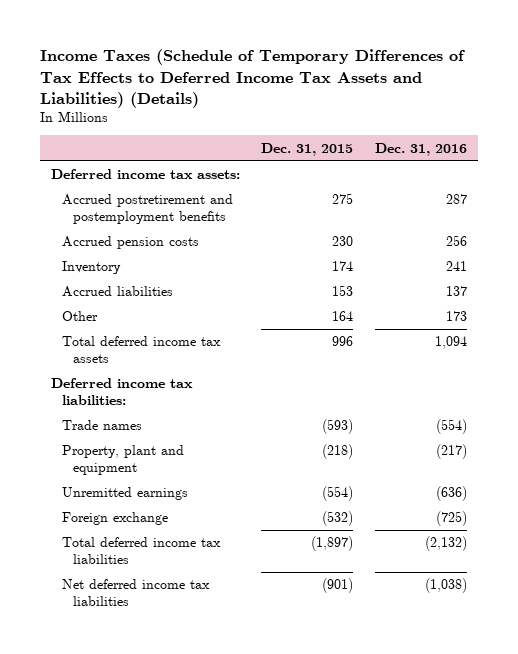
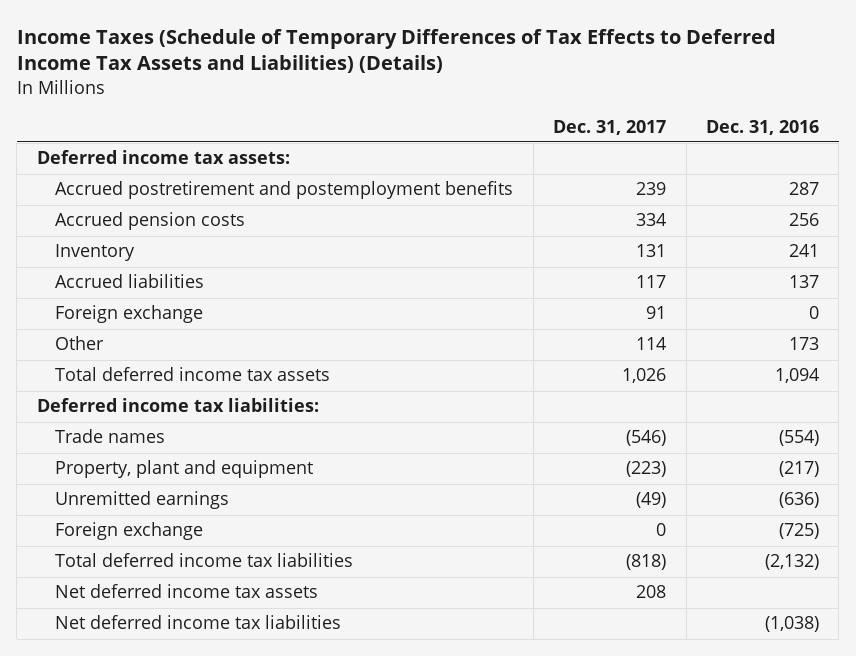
- | Dec. 31, 2015 | Dec. 31, 2016
+ | Dec. 31, 2017 | Dec. 31, 2016
+ Foreign exchange | 91 | 0
+ Net deferred income tax assets | 208 |

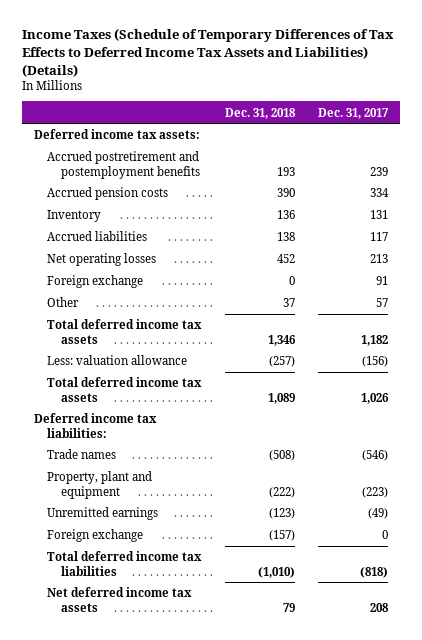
- | Dec. 31, 2017 | Dec. 31, 2016
+ | Dec. 31, 2018 | Dec. 31, 2017
+ Net operating losses | 452 | 213
- Other | 114 | 173
+ Other | 37 | 57
+ Total deferred income tax assets | 1,346 | 1,182
+ Less: valuation allowance | (257) | (156)
- Net deferred income tax liabilities | | (1,038)

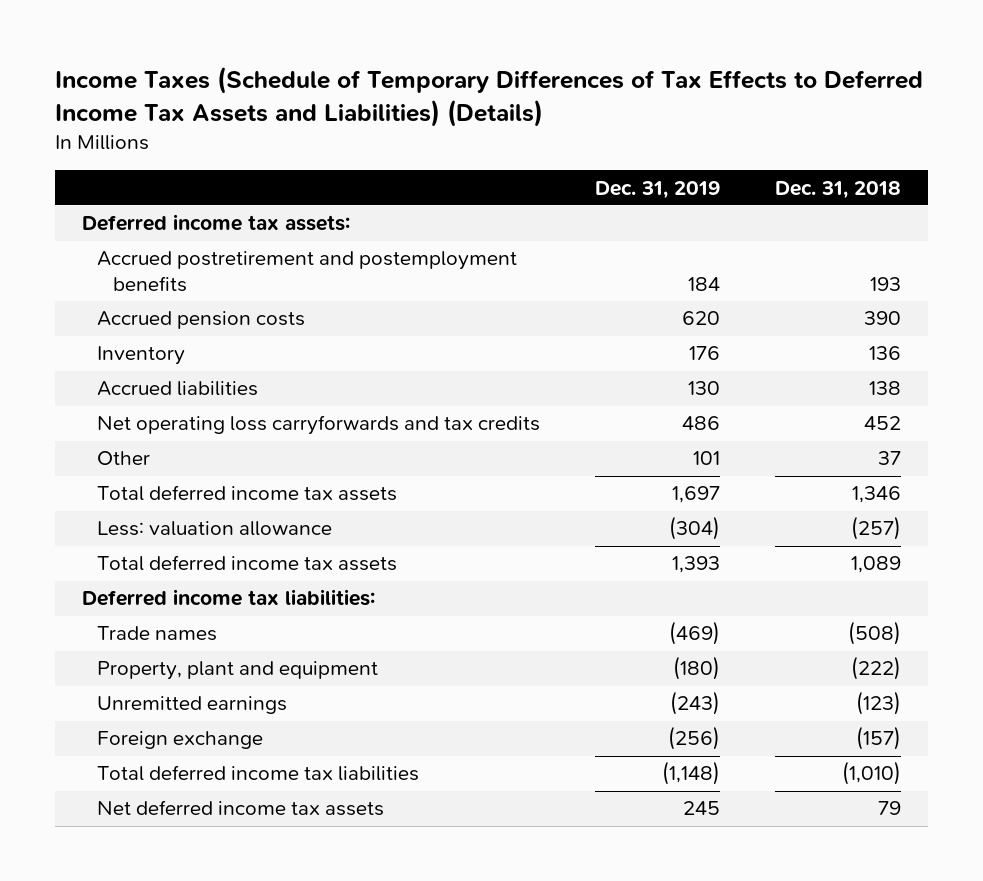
- | Dec. 31, 2018 | Dec. 31, 2017
+ | Dec. 31, 2019 | Dec. 31, 2018
- Net operating losses | 452 | 213
- Foreign exchange | 0 | 91
+ Net operating loss carryforwards and tax credits | 486 | 452

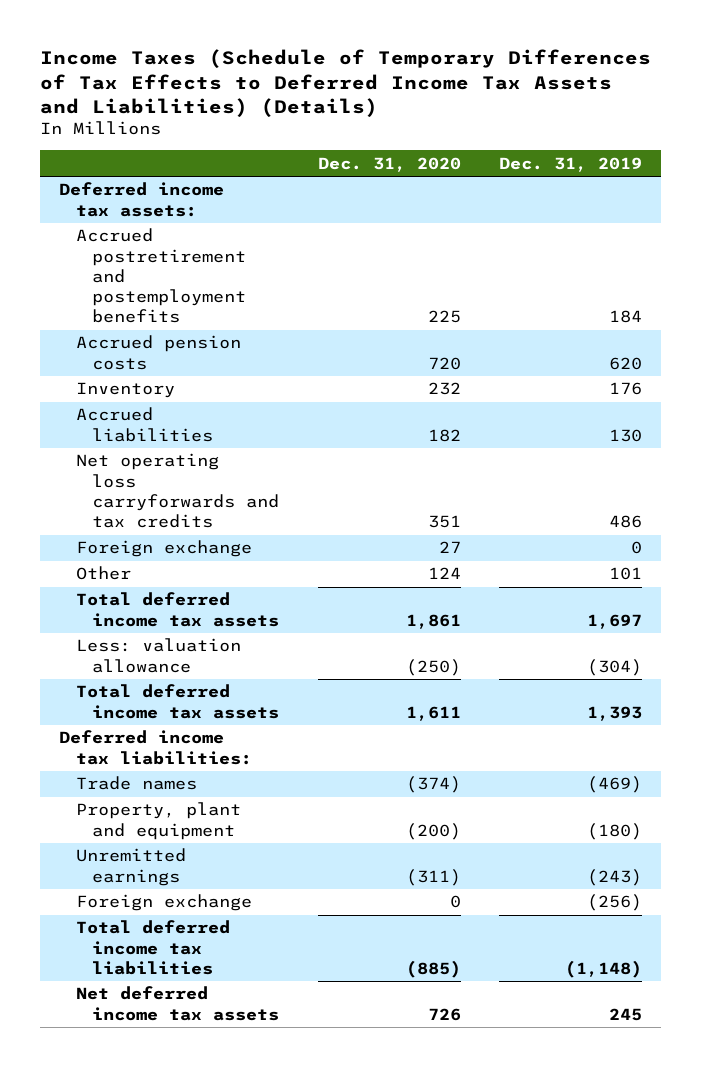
- | Dec. 31, 2019 | Dec. 31, 2018
+ | Dec. 31, 2020 | Dec. 31, 2019
+ Foreign exchange | 27 | 0

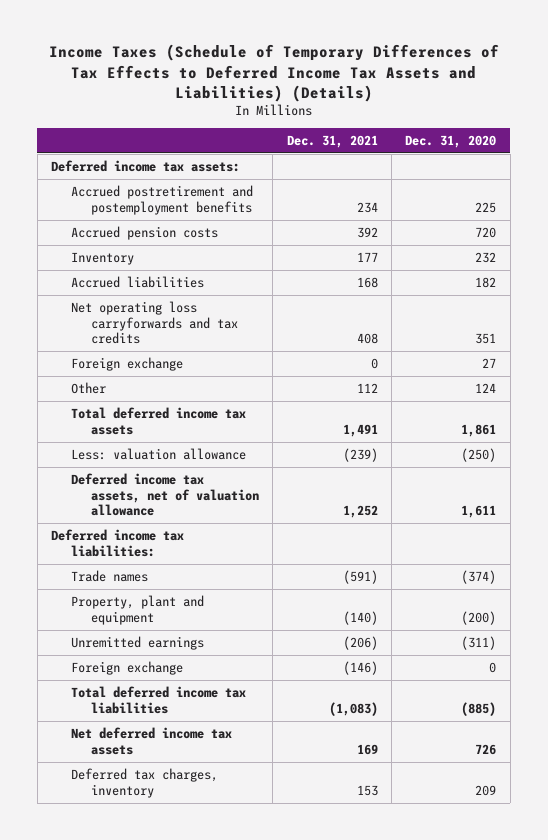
- | Dec. 31, 2020 | Dec. 31, 2019
+ | Dec. 31, 2021 | Dec. 31, 2020
- Total deferred income tax assets | 1,611 | 1,393
+ Deferred income tax assets, net of valuation allowance | 1,252 | 1,611
+ Deferred tax charges, inventory | 153 | 209

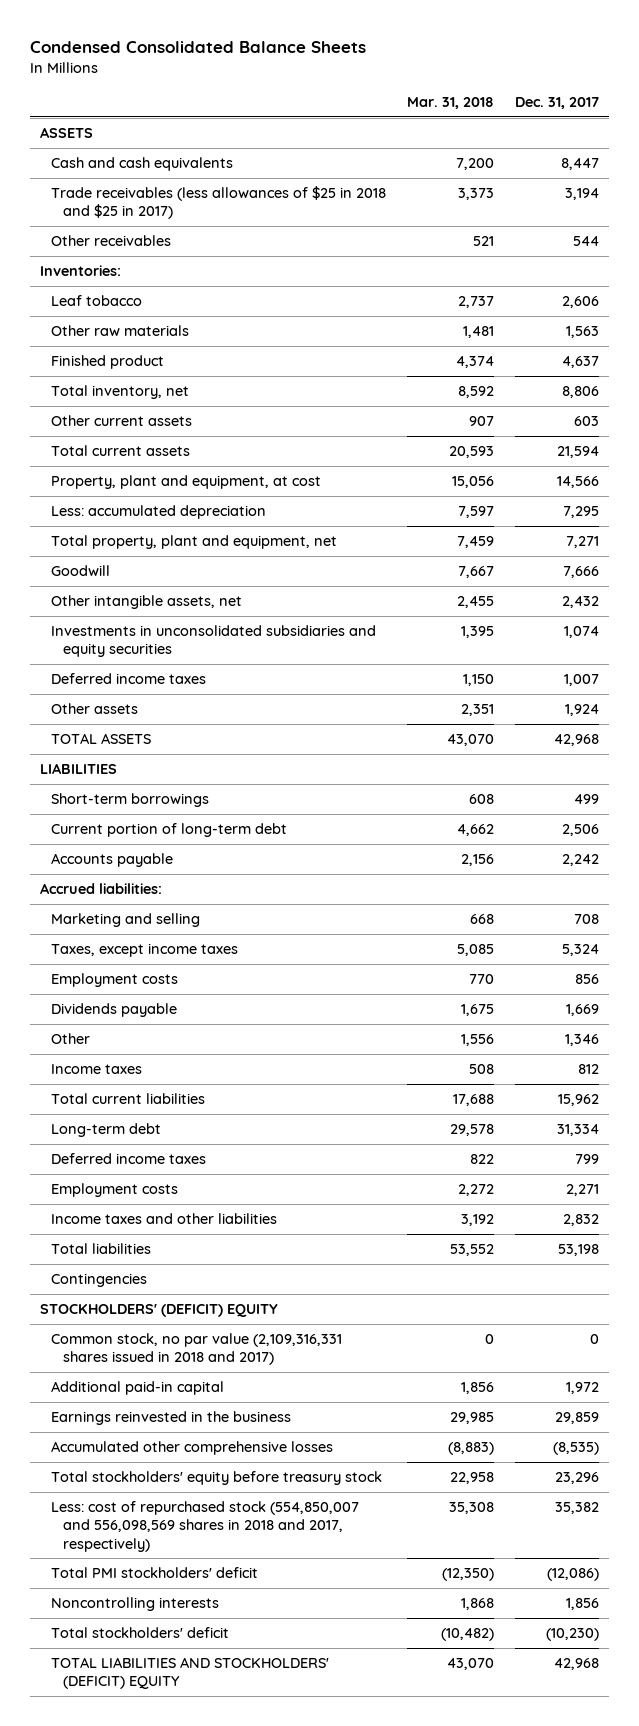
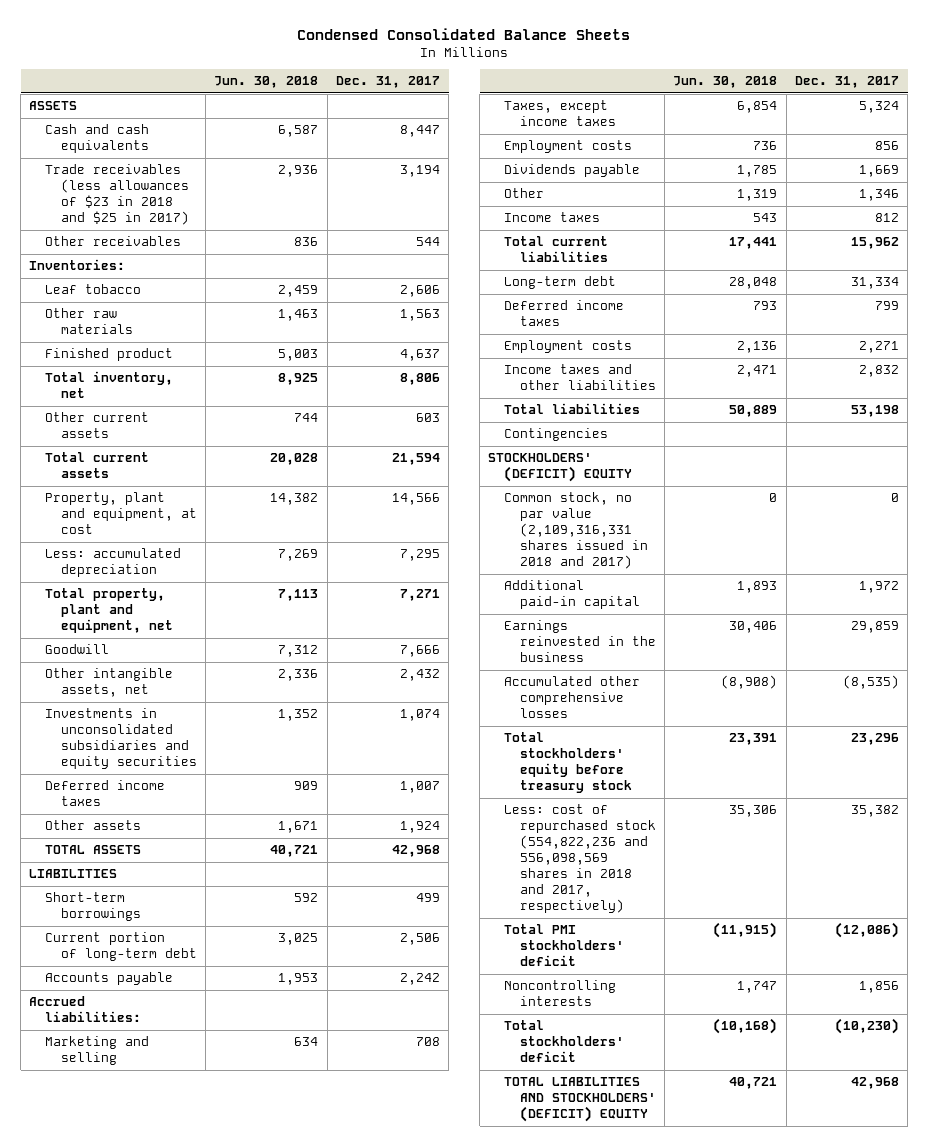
- | Mar. 31, 2018 | Dec. 31, 2017
+ | Jun. 30, 2018 | Dec. 31, 2017
- Trade receivables (less allowances of $25 in 2018 and $25 in 2017) | 3,373 | 3,194
+ Trade receivables (less allowances of $23 in 2018 and $25 in 2017) | 2,936 | 3,194
- Less: cost of repurchased stock (554,850,007 and 556,098,569 shares in 2018 and 2017, respectively) | 35,308 | 35,382
+ Less: cost of repurchased stock (554,822,236 and 556,098,569 shares in 2018 and 2017, respectively) | 35,306 | 35,382

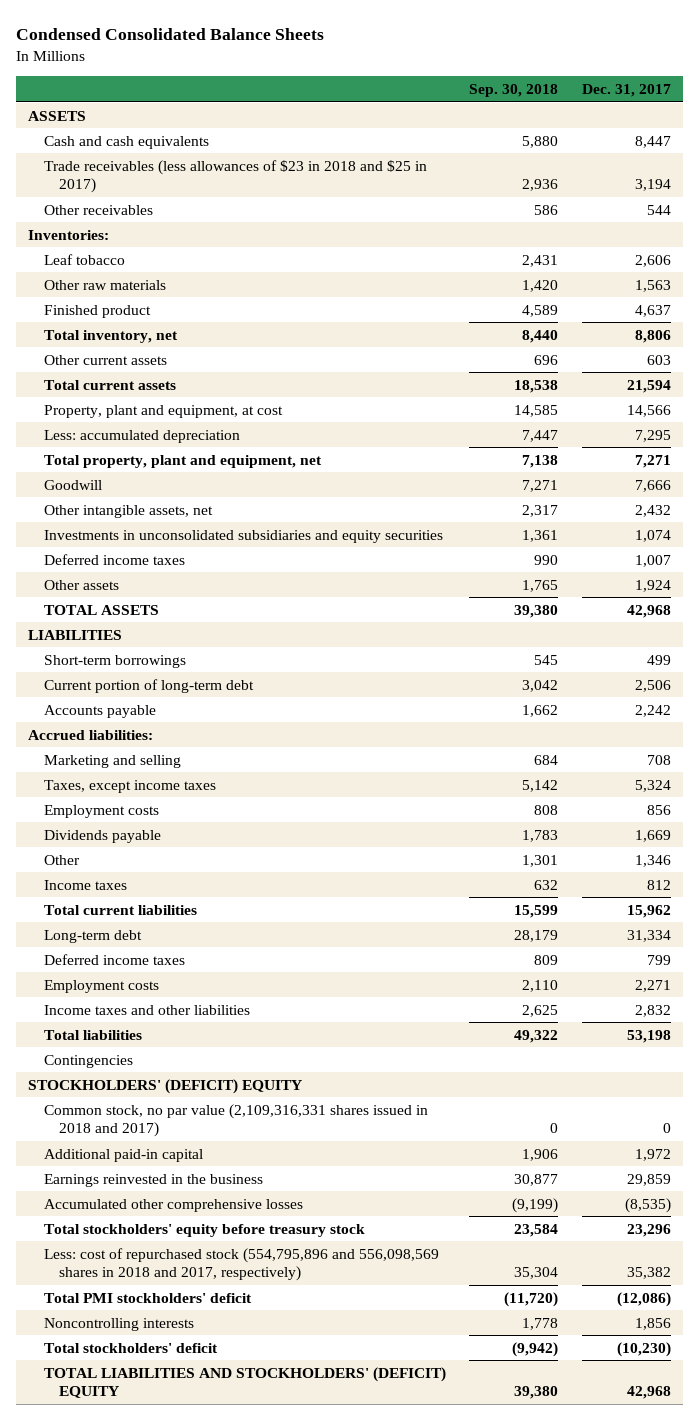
- | Jun. 30, 2018 | Dec. 31, 2017
+ | Sep. 30, 2018 | Dec. 31, 2017
- Less: cost of repurchased stock (554,822,236 and 556,098,569 shares in 2018 and 2017, respectively) | 35,306 | 35,382
+ Less: cost of repurchased stock (554,795,896 and 556,098,569 shares in 2018 and 2017, respectively) | 35,304 | 35,382

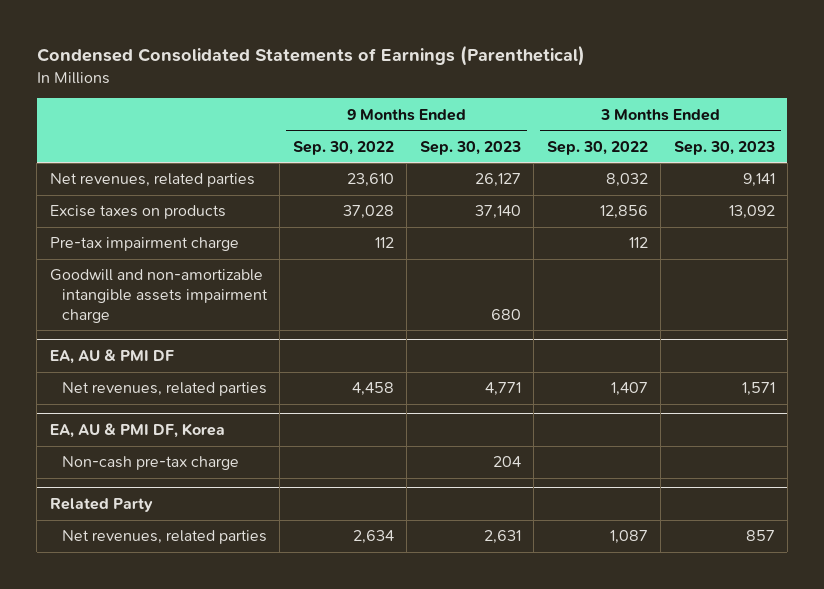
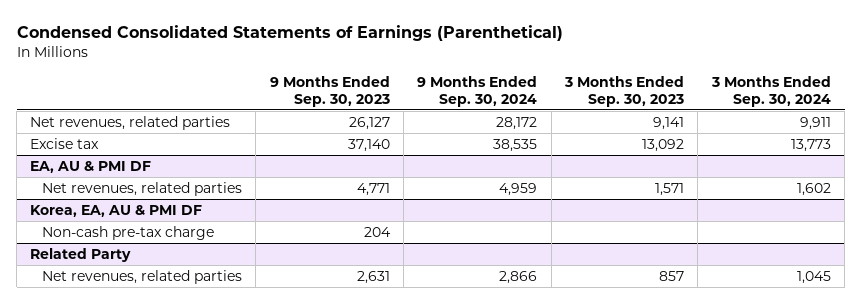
- | 9 Months Ended Sep. 30, 2022 | 9 Months Ended Sep. 30, 2023 | 3 Months Ended Sep. 30, 2022 | 3 Months Ended Sep. 30, 2023
+ | 9 Months Ended Sep. 30, 2023 | 9 Months Ended Sep. 30, 2024 | 3 Months Ended Sep. 30, 2023 | 3 Months Ended Sep. 30, 2024
- Excise taxes on products | 37,028 | 37,140 | 12,856 | 13,092
- Pre-tax impairment charge | 112 | | 112 |
- Goodwill and non-amortizable intangible assets impairment charge | | 680 | |
+ Excise tax | 37,140 | 38,535 | 13,092 | 13,773
- EA, AU & PMI DF, Korea
+ Korea, EA, AU & PMI DF

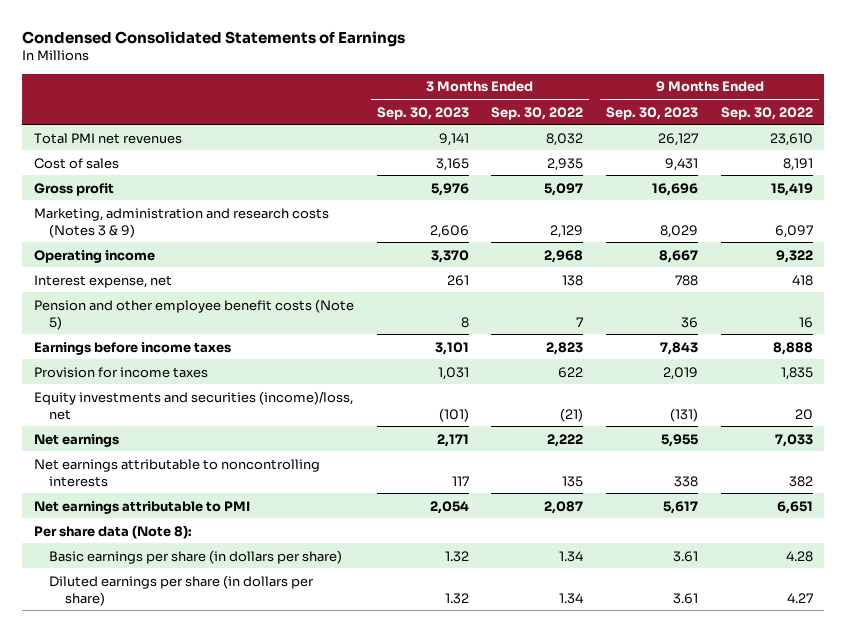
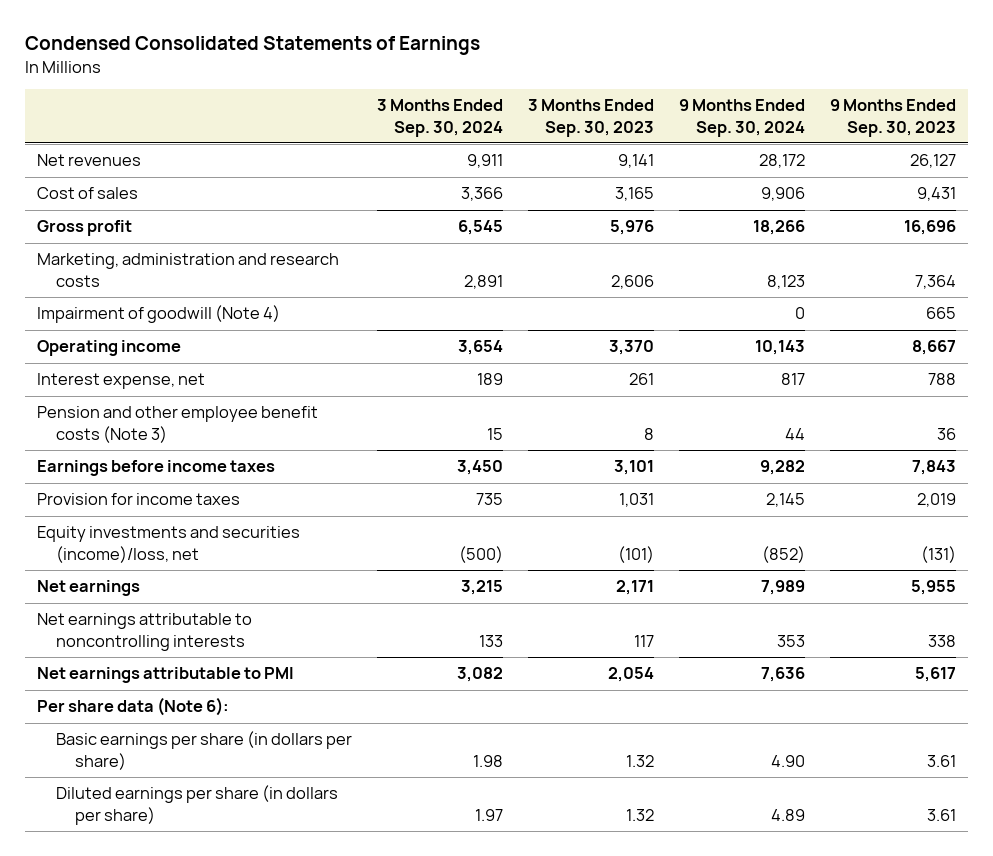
- | 3 Months Ended Sep. 30, 2023 | 3 Months Ended Sep. 30, 2022 | 9 Months Ended Sep. 30, 2023 | 9 Months Ended Sep. 30, 2022
+ | 3 Months Ended Sep. 30, 2024 | 3 Months Ended Sep. 30, 2023 | 9 Months Ended Sep. 30, 2024 | 9 Months Ended Sep. 30, 2023
- Total PMI net revenues | 9,141 | 8,032 | 26,127 | 23,610
+ Net revenues | 9,911 | 9,141 | 28,172 | 26,127
- Marketing, administration and research costs (Notes 3 & 9) | 2,606 | 2,129 | 8,029 | 6,097
+ Marketing, administration and research costs | 2,891 | 2,606 | 8,123 | 7,364
+ Impairment of goodwill (Note 4) | | | 0 | 665
- Pension and other employee benefit costs (Note 5) | 8 | 7 | 36 | 16
+ Pension and other employee benefit costs (Note 3) | 15 | 8 | 44 | 36
- Per share data (Note 8):
+ Per share data (Note 6):

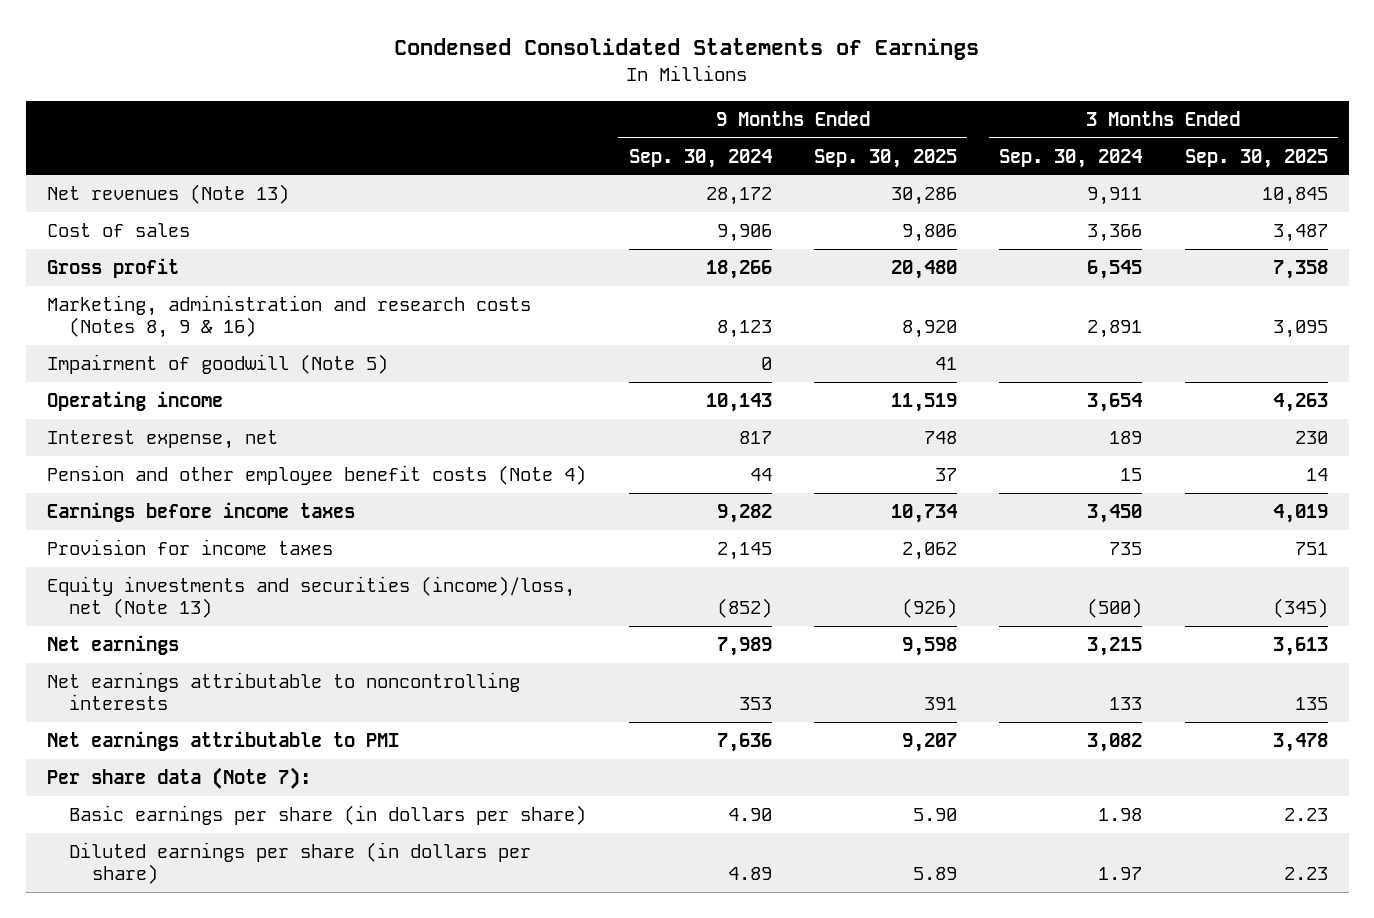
- | 3 Months Ended Sep. 30, 2024 | 3 Months Ended Sep. 30, 2023 | 9 Months Ended Sep. 30, 2024 | 9 Months Ended Sep. 30, 2023
+ | 9 Months Ended Sep. 30, 2024 | 9 Months Ended Sep. 30, 2025 | 3 Months Ended Sep. 30, 2024 | 3 Months Ended Sep. 30, 2025
- Net revenues | 9,911 | 9,141 | 28,172 | 26,127
+ Net revenues (Note 13) | 28,172 | 30,286 | 9,911 | 10,845
- Marketing, administration and research costs | 2,891 | 2,606 | 8,123 | 7,364
- Impairment of goodwill (Note 4) | | | 0 | 665
+ Marketing, administration and research costs (Notes 8, 9 & 16) | 8,123 | 8,920 | 2,891 | 3,095
+ Impairment of goodwill (Note 5) | 0 | 41 | |
- Pension and other employee benefit costs (Note 3) | 15 | 8 | 44 | 36
+ Pension and other employee benefit costs (Note 4) | 44 | 37 | 15 | 14
- Equity investments and securities (income)/loss, net | (500) | (101) | (852) | (131)
+ Equity investments and securities (income)/loss, net (Note 13) | (852) | (926) | (500) | (345)
- Per share data (Note 6):
+ Per share data (Note 7):

